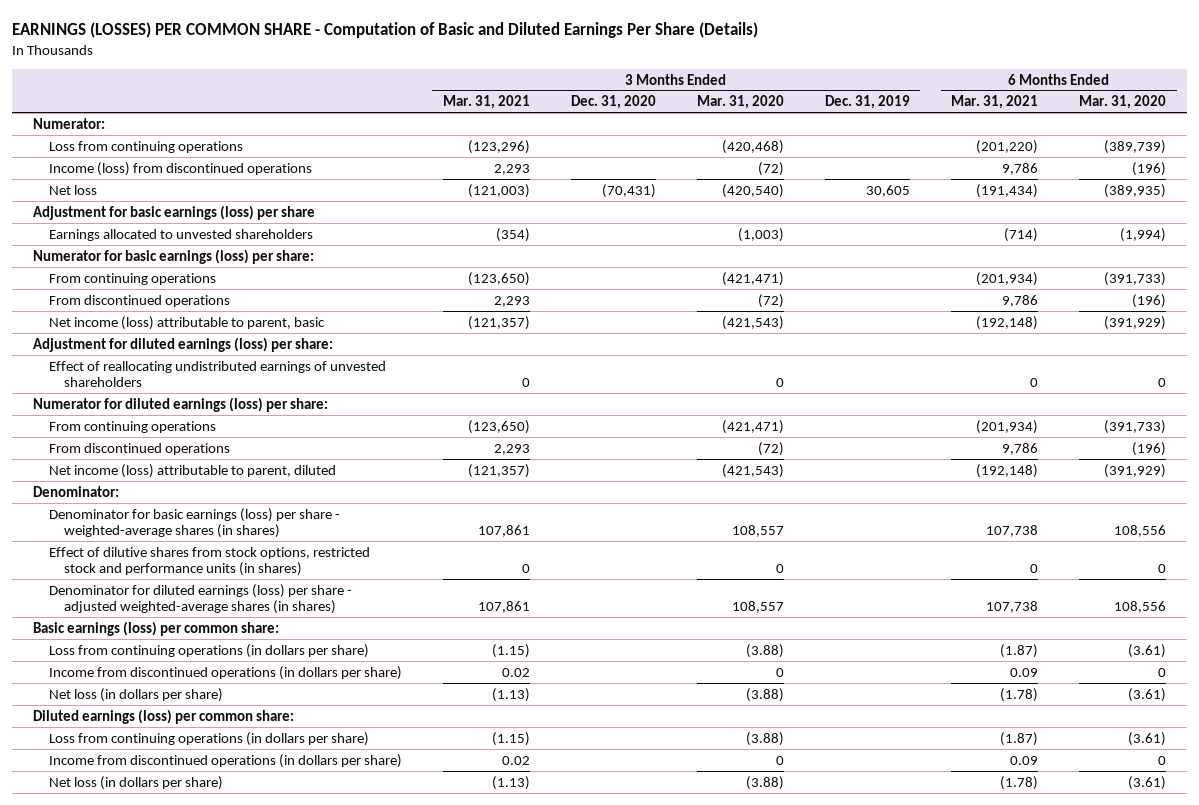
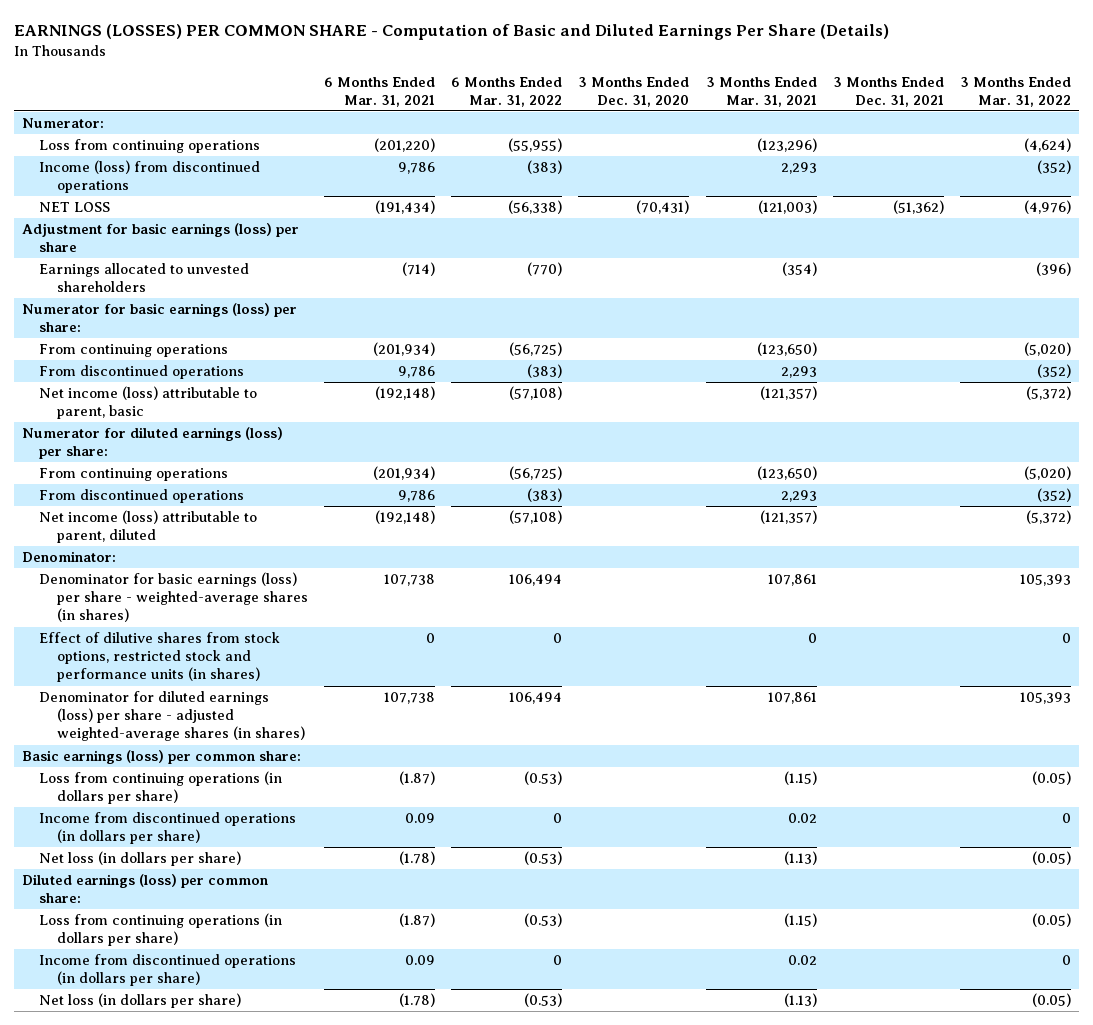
- | 3 Months Ended Mar. 31, 2021 | 3 Months Ended Dec. 31, 2020 | 3 Months Ended Mar. 31, 2020 | 3 Months Ended Dec. 31, 2019 | 6 Months Ended Mar. 31, 2021 | 6 Months Ended Mar. 31, 2020
+ | 6 Months Ended Mar. 31, 2021 | 6 Months Ended Mar. 31, 2022 | 3 Months Ended Dec. 31, 2020 | 3 Months Ended Mar. 31, 2021 | 3 Months Ended Dec. 31, 2021 | 3 Months Ended Mar. 31, 2022
- Net loss | (121,003) | (70,431) | (420,540) | 30,605 | (191,434) | (389,935)
+ NET LOSS | (191,434) | (56,338) | (70,431) | (121,003) | (51,362) | (4,976)
- Adjustment for diluted earnings (loss) per share:
- Effect of reallocating undistributed earnings of unvested shareholders | 0 | | 0 | | 0 | 0

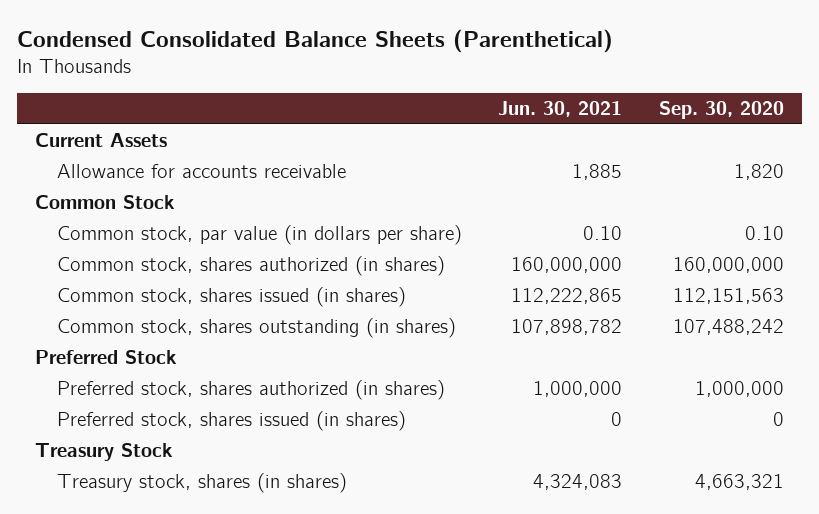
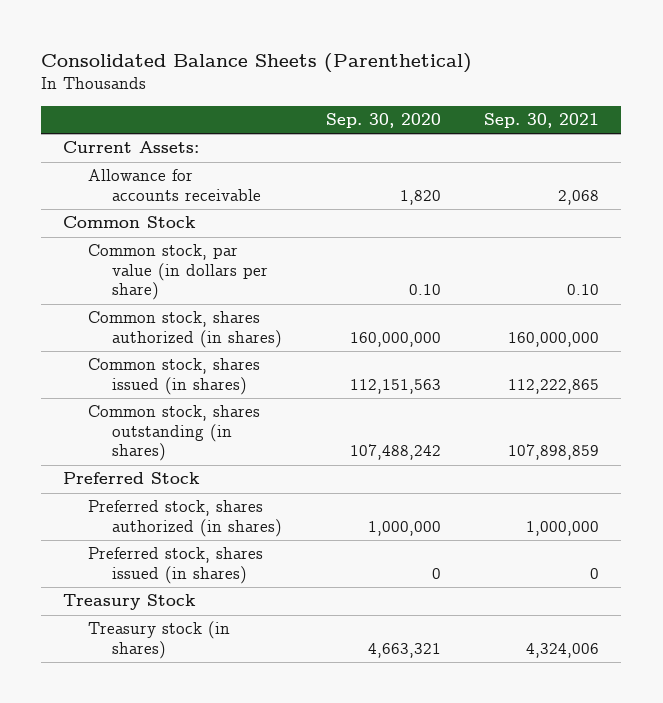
- Condensed Consolidated Balance Sheets (Parenthetical)
+ Consolidated Balance Sheets (Parenthetical)
- | Jun. 30, 2021 | Sep. 30, 2020
+ | Sep. 30, 2020 | Sep. 30, 2021
- Current Assets
+ Current Assets:
- Treasury stock, shares (in shares) | 4,324,083 | 4,663,321
+ Treasury stock (in shares) | 4,663,321 | 4,324,006

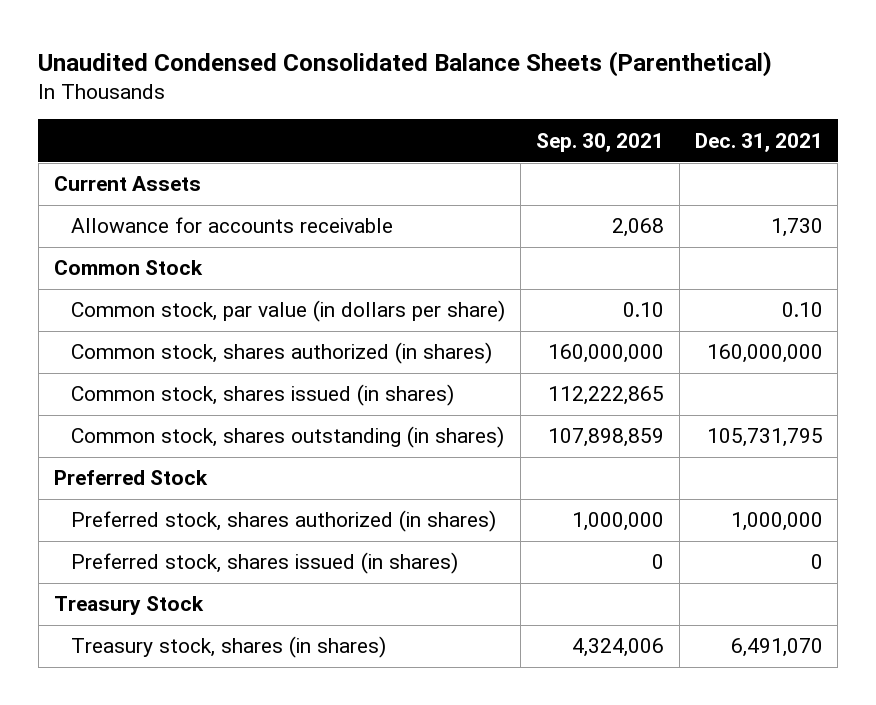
- Consolidated Balance Sheets (Parenthetical)
+ Unaudited Condensed Consolidated Balance Sheets (Parenthetical)
- | Sep. 30, 2020 | Sep. 30, 2021
+ | Sep. 30, 2021 | Dec. 31, 2021
- Current Assets:
+ Current Assets
- Treasury stock (in shares) | 4,663,321 | 4,324,006
+ Treasury stock, shares (in shares) | 4,324,006 | 6,491,070

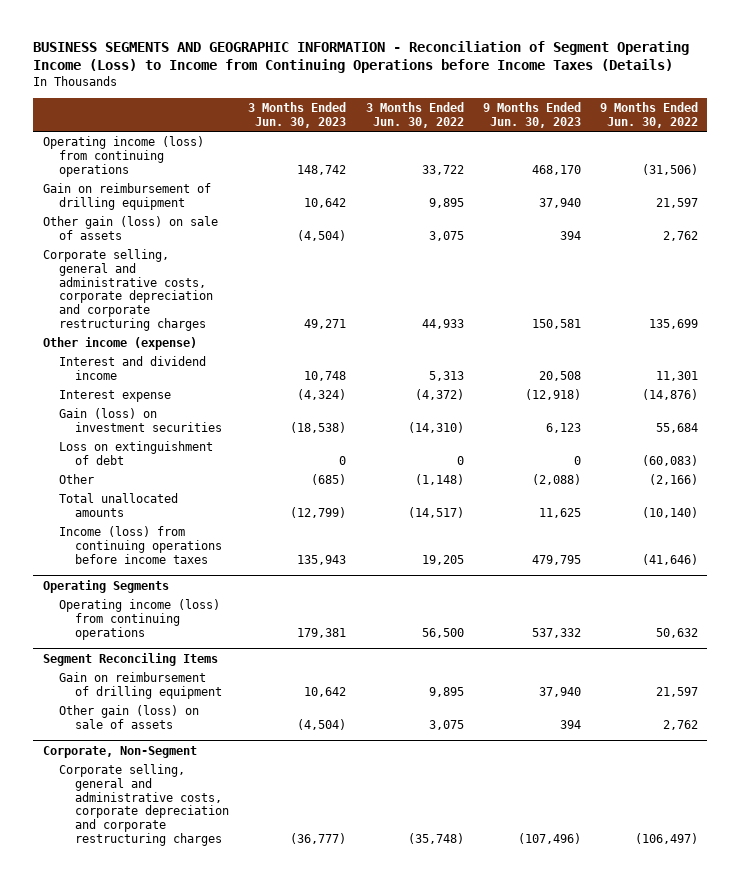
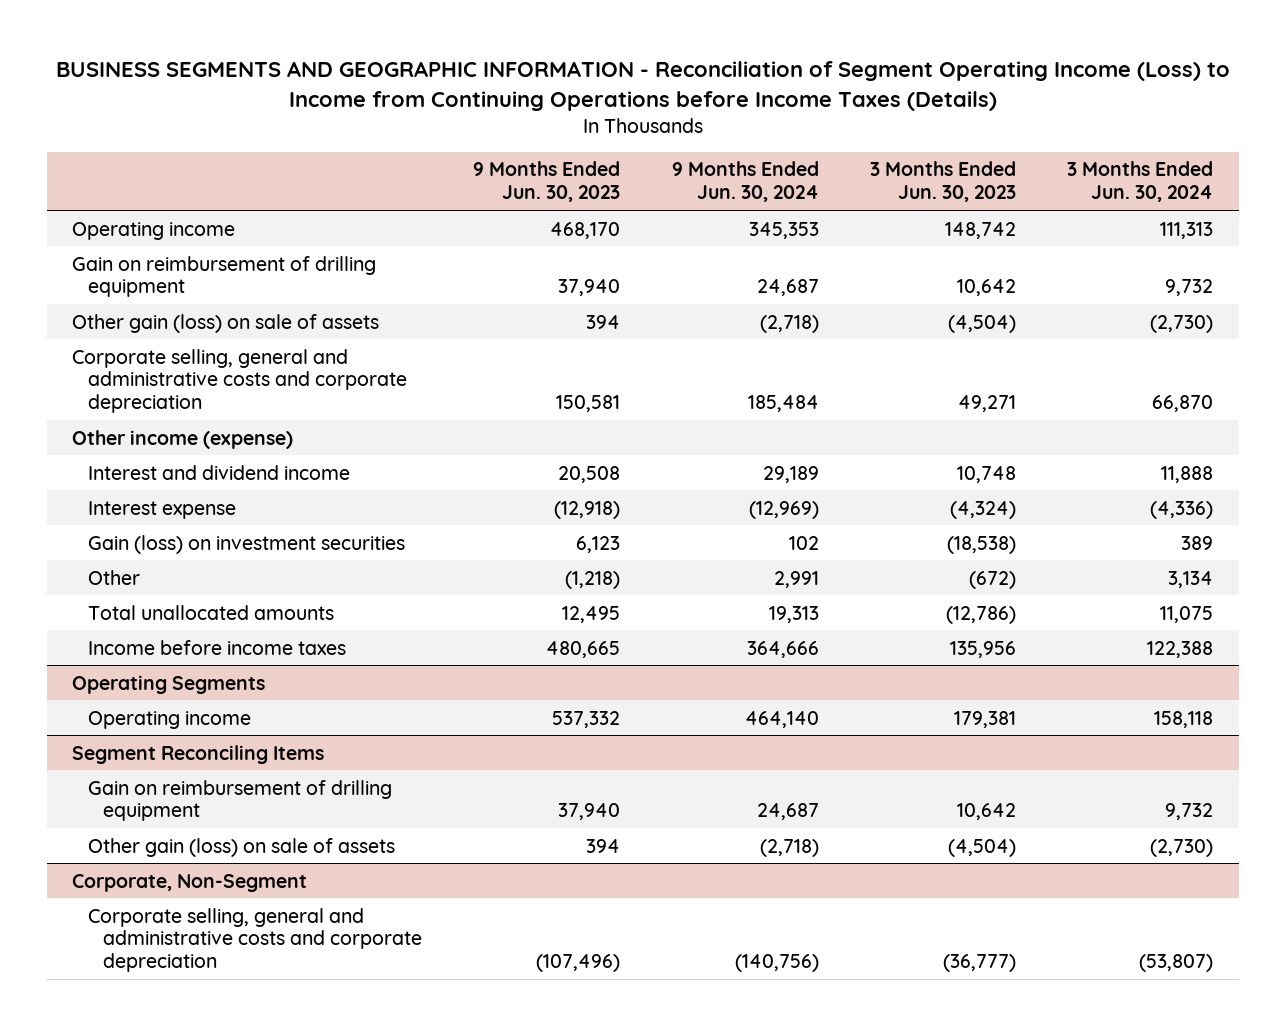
- | 3 Months Ended Jun. 30, 2023 | 3 Months Ended Jun. 30, 2022 | 9 Months Ended Jun. 30, 2023 | 9 Months Ended Jun. 30, 2022
+ | 9 Months Ended Jun. 30, 2023 | 9 Months Ended Jun. 30, 2024 | 3 Months Ended Jun. 30, 2023 | 3 Months Ended Jun. 30, 2024
- Operating income (loss) from continuing operations | 148,742 | 33,722 | 468,170 | (31,506)
+ Operating income | 468,170 | 345,353 | 148,742 | 111,313
- Corporate selling, general and administrative costs, corporate depreciation and corporate restructuring charges | 49,271 | 44,933 | 150,581 | 135,699
+ Corporate selling, general and administrative costs and corporate depreciation | 150,581 | 185,484 | 49,271 | 66,870
- Loss on extinguishment of debt | 0 | 0 | 0 | (60,083)
- Other | (685) | (1,148) | (2,088) | (2,166)
- Total unallocated amounts | (12,799) | (14,517) | 11,625 | (10,140)
- Income (loss) from continuing operations before income taxes | 135,943 | 19,205 | 479,795 | (41,646)
+ Other | (1,218) | 2,991 | (672) | 3,134
+ Total unallocated amounts | 12,495 | 19,313 | (12,786) | 11,075
+ Income before income taxes | 480,665 | 364,666 | 135,956 | 122,388
@ Operating Segments
- Operating income (loss) from continuing operations | 179,381 | 56,500 | 537,332 | 50,632
+ Operating income | 537,332 | 464,140 | 179,381 | 158,118
@ Corporate, Non-Segment
- Corporate selling, general and administrative costs, corporate depreciation and corporate restructuring charges | (36,777) | (35,748) | (107,496) | (106,497)
+ Corporate selling, general and administrative costs and corporate depreciation | (107,496) | (140,756) | (36,777) | (53,807)

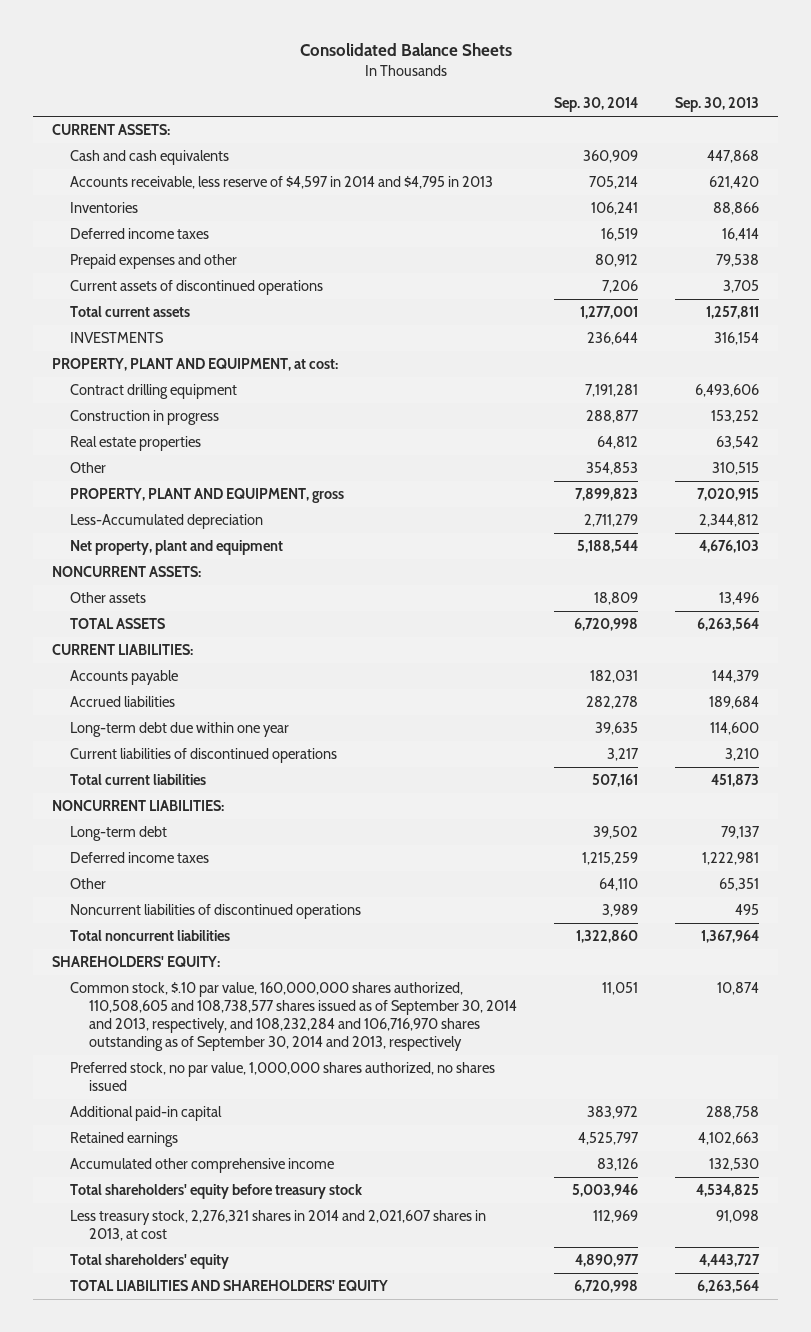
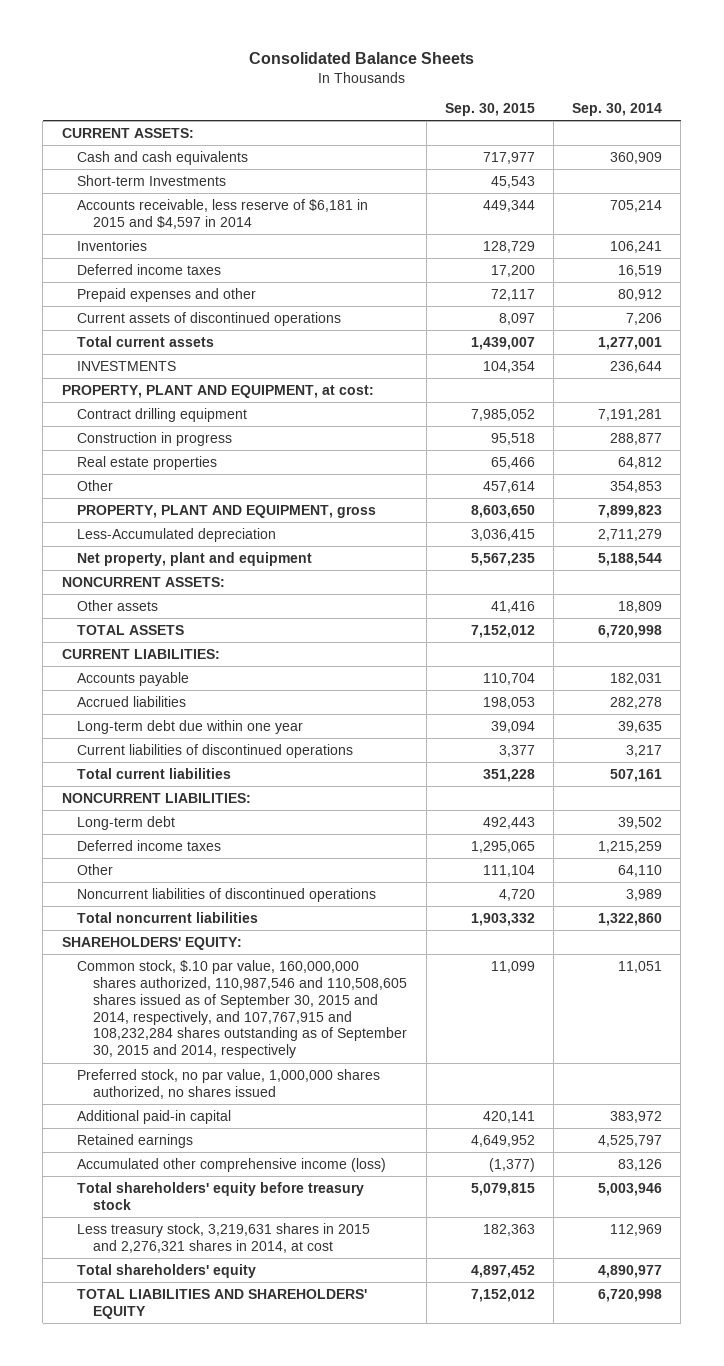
- | Sep. 30, 2014 | Sep. 30, 2013
+ | Sep. 30, 2015 | Sep. 30, 2014
- Accounts receivable, less reserve of $4,597 in 2014 and $4,795 in 2013 | 705,214 | 621,420
+ Short-term Investments | 45,543 |
+ Accounts receivable, less reserve of $6,181 in 2015 and $4,597 in 2014 | 449,344 | 705,214
- Common stock, $.10 par value, 160,000,000 shares authorized, 110,508,605 and 108,738,577 shares issued as of September 30, 2014 and 2013, respectively, and 108,232,284 and 106,716,970 shares outstanding as of September 30, 2014 and 2013, respectively | 11,051 | 10,874
+ Common stock, $.10 par value, 160,000,000 shares authorized, 110,987,546 and 110,508,605 shares issued as of September 30, 2015 and 2014, respectively, and 107,767,915 and 108,232,284 shares outstanding as of September 30, 2015 and 2014, respectively | 11,099 | 11,051
- Accumulated other comprehensive income | 83,126 | 132,530
+ Accumulated other comprehensive income (loss) | (1,377) | 83,126
- Less treasury stock, 2,276,321 shares in 2014 and 2,021,607 shares in 2013, at cost | 112,969 | 91,098
+ Less treasury stock, 3,219,631 shares in 2015 and 2,276,321 shares in 2014, at cost | 182,363 | 112,969

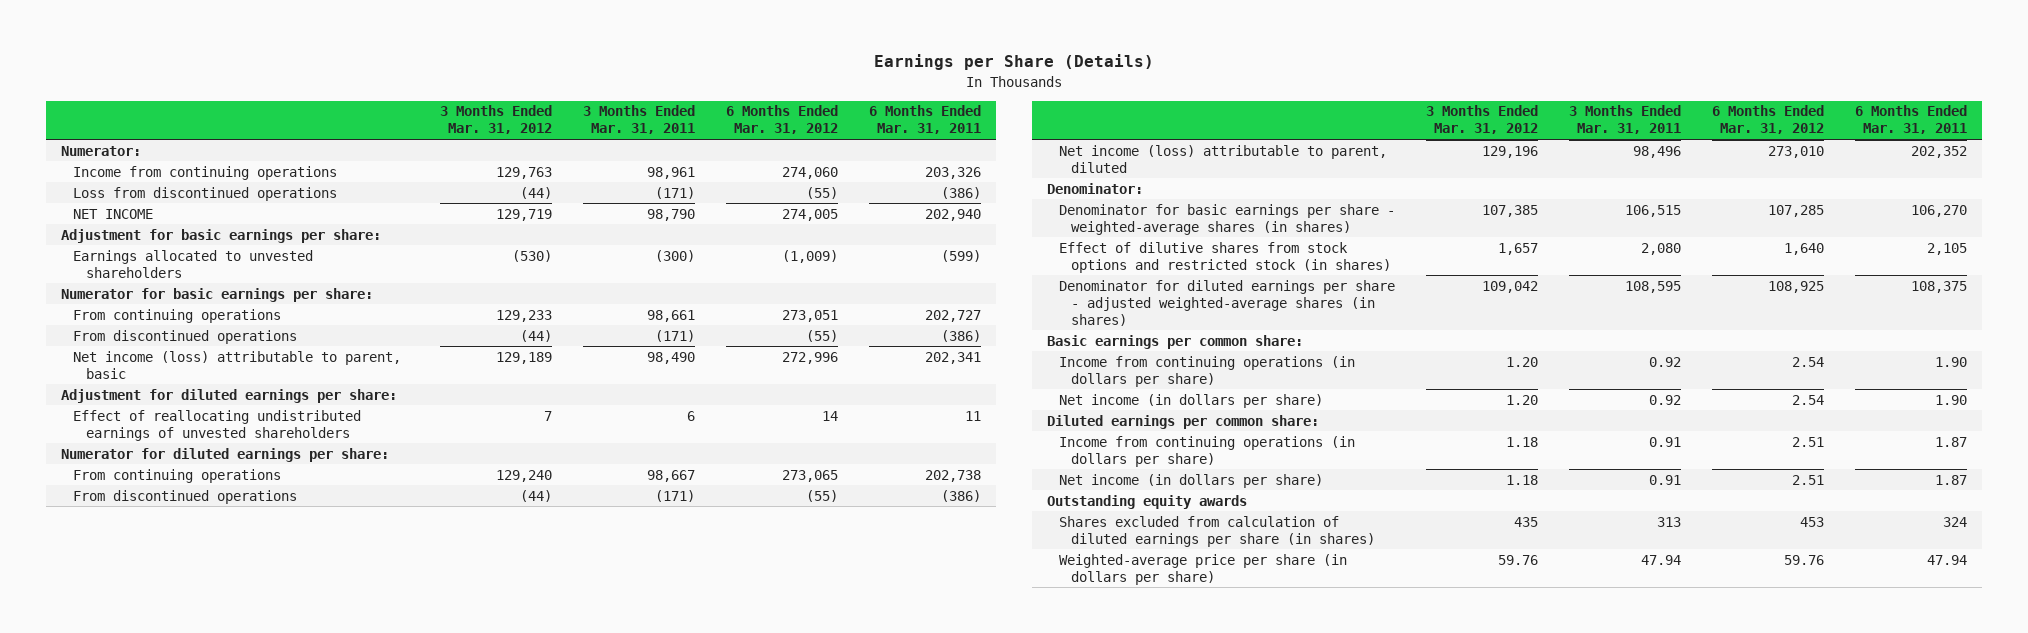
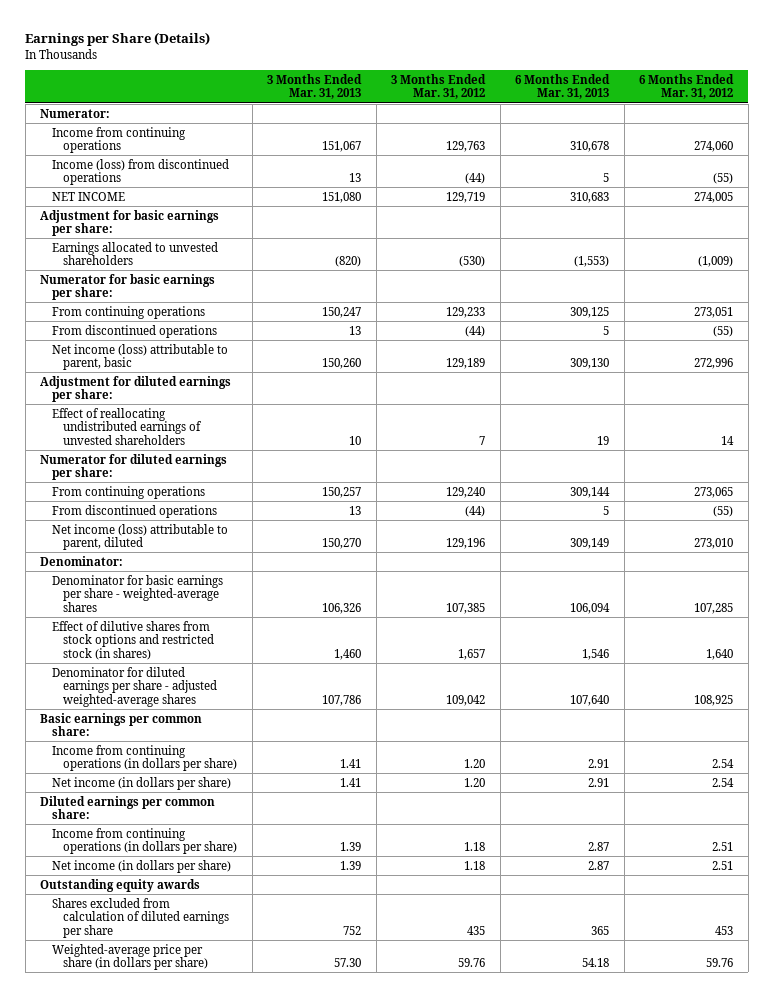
- | 3 Months Ended Mar. 31, 2012 | 3 Months Ended Mar. 31, 2011 | 6 Months Ended Mar. 31, 2012 | 6 Months Ended Mar. 31, 2011
+ | 3 Months Ended Mar. 31, 2013 | 3 Months Ended Mar. 31, 2012 | 6 Months Ended Mar. 31, 2013 | 6 Months Ended Mar. 31, 2012
- Loss from discontinued operations | (44) | (171) | (55) | (386)
+ Income (loss) from discontinued operations | 13 | (44) | 5 | (55)
- Denominator for basic earnings per share - weighted-average shares (in shares) | 107,385 | 106,515 | 107,285 | 106,270
+ Denominator for basic earnings per share - weighted-average shares | 106,326 | 107,385 | 106,094 | 107,285
- Denominator for diluted earnings per share - adjusted weighted-average shares (in shares) | 109,042 | 108,595 | 108,925 | 108,375
+ Denominator for diluted earnings per share - adjusted weighted-average shares | 107,786 | 109,042 | 107,640 | 108,925
- Shares excluded from calculation of diluted earnings per share (in shares) | 435 | 313 | 453 | 324
+ Shares excluded from calculation of diluted earnings per share | 752 | 435 | 365 | 453

